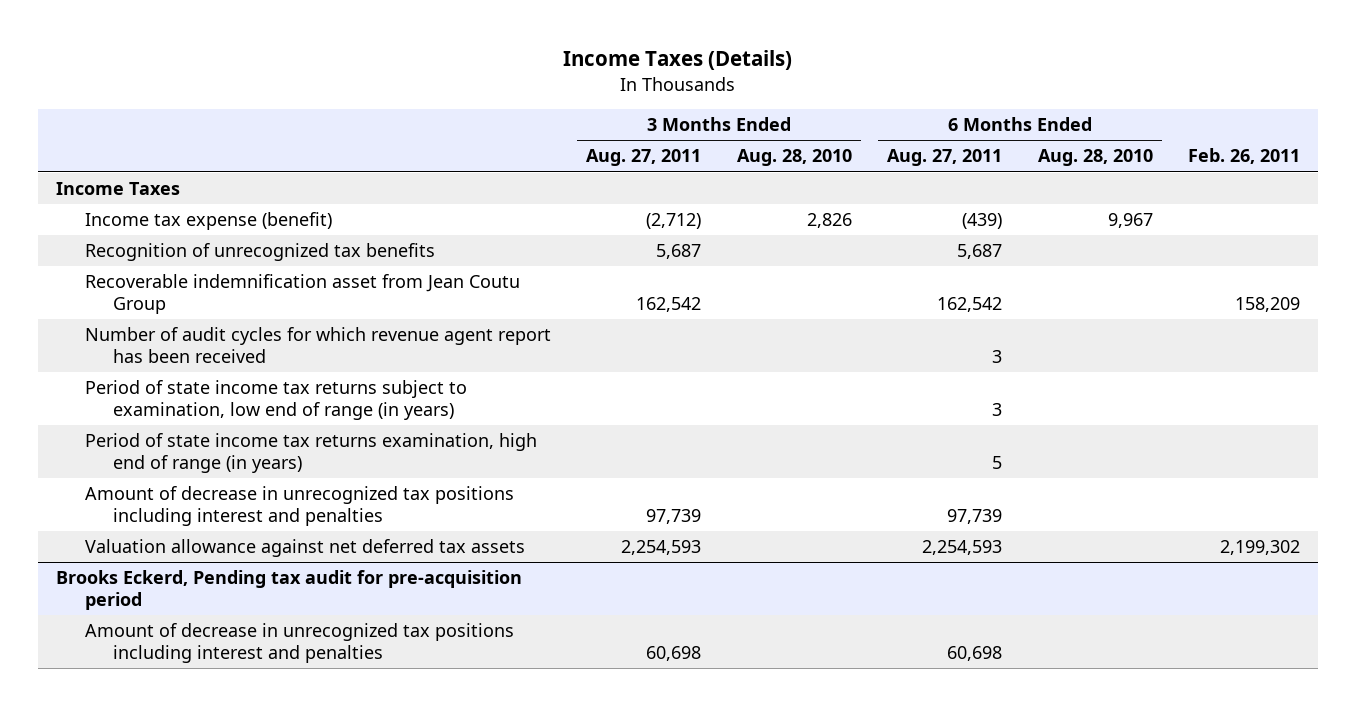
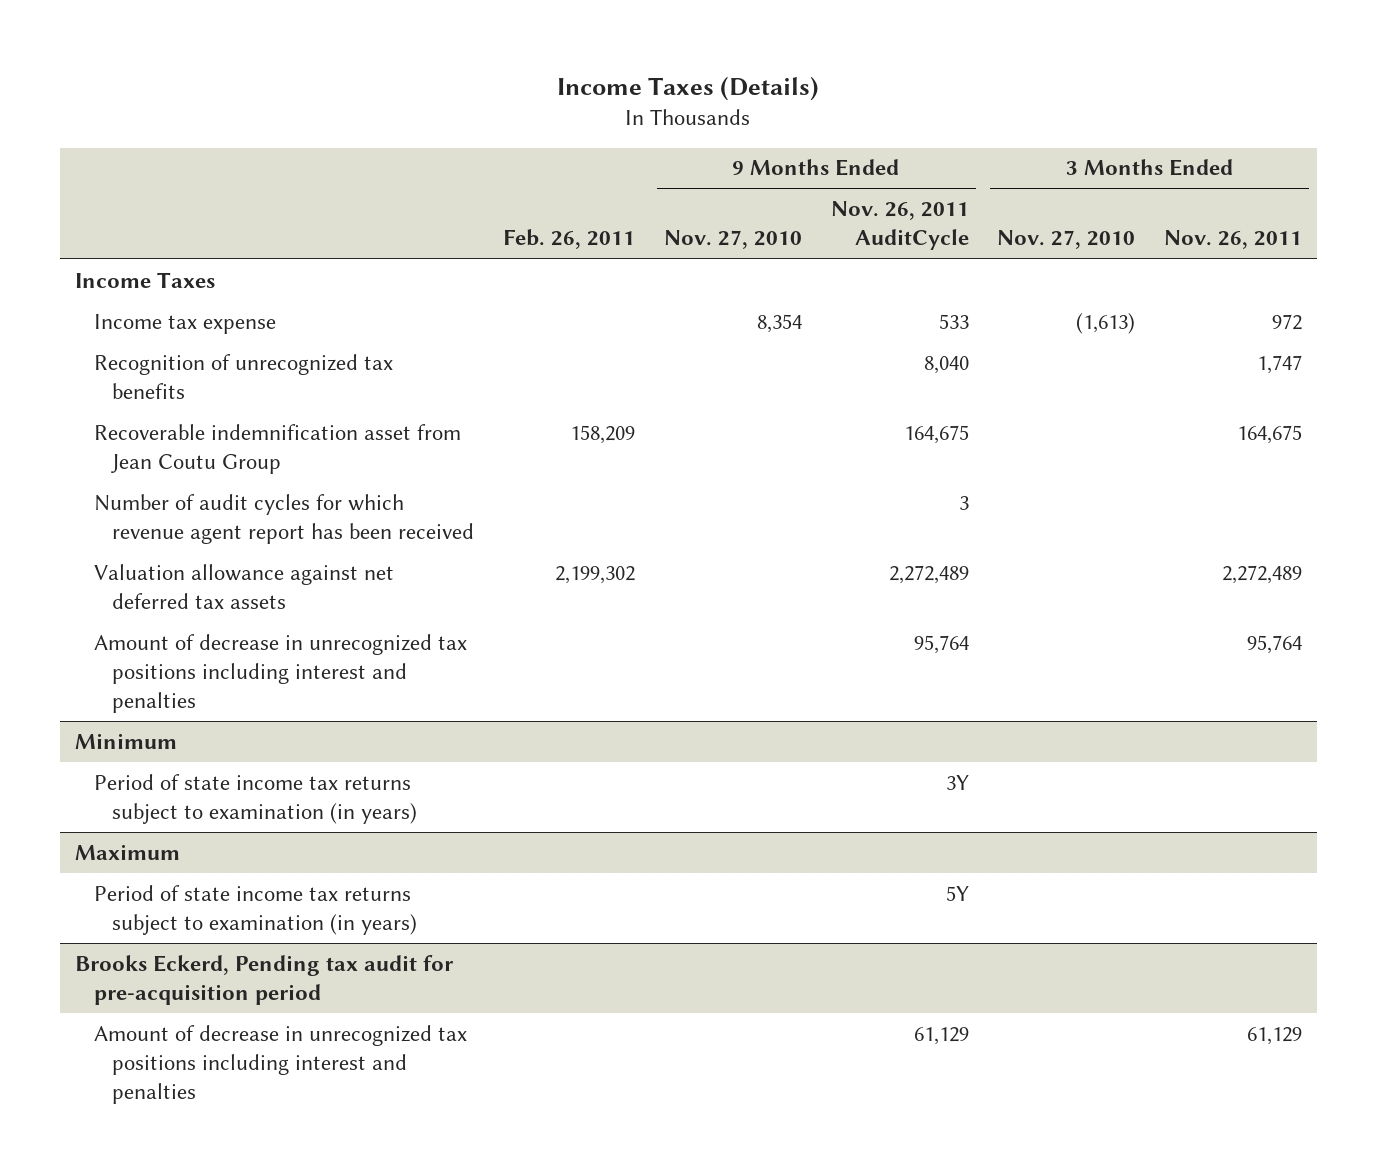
- | 3 Months Ended Aug. 27, 2011 | 3 Months Ended Aug. 28, 2010 | 6 Months Ended Aug. 27, 2011 | 6 Months Ended Aug. 28, 2010 | Feb. 26, 2011
+ | Feb. 26, 2011 | 9 Months Ended Nov. 27, 2010 | 9 Months Ended Nov. 26, 2011 AuditCycle | 3 Months Ended Nov. 27, 2010 | 3 Months Ended Nov. 26, 2011
- Income tax expense (benefit) | (2,712) | 2,826 | (439) | 9,967 |
+ Income tax expense | | 8,354 | 533 | (1,613) | 972
- Period of state income tax returns subject to examination, low end of range (in years) | | | 3 | |
- Period of state income tax returns examination, high end of range (in years) | | | 5 | |
moved down: Amount of decrease in unrecognized tax positions including interest and penalties | | | 95,764 | | 95,764
+ Minimum
+ Period of state income tax returns subject to examination (in years) | | | 3Y | |
+ Maximum
+ Period of state income tax returns subject to examination (in years) | | | 5Y | |

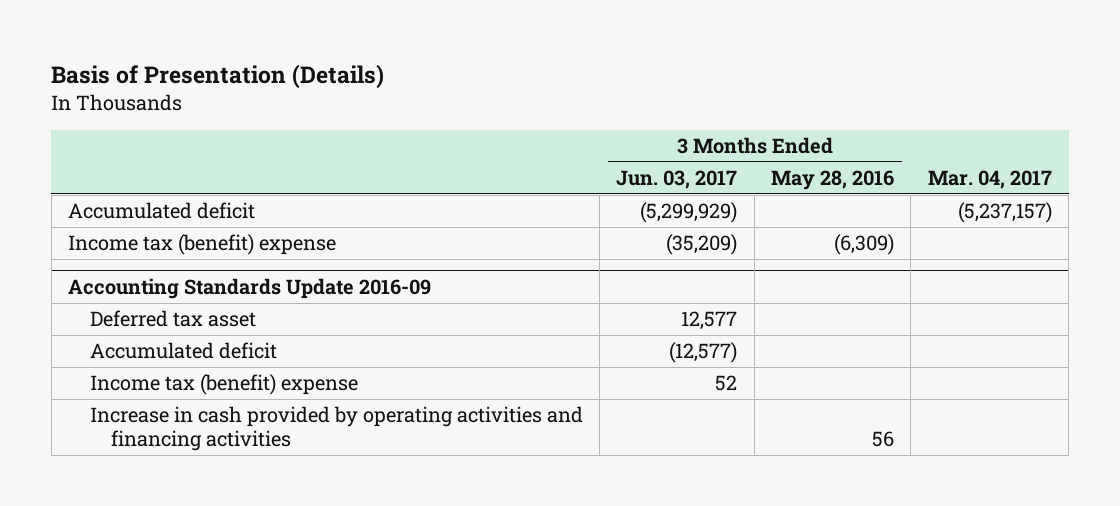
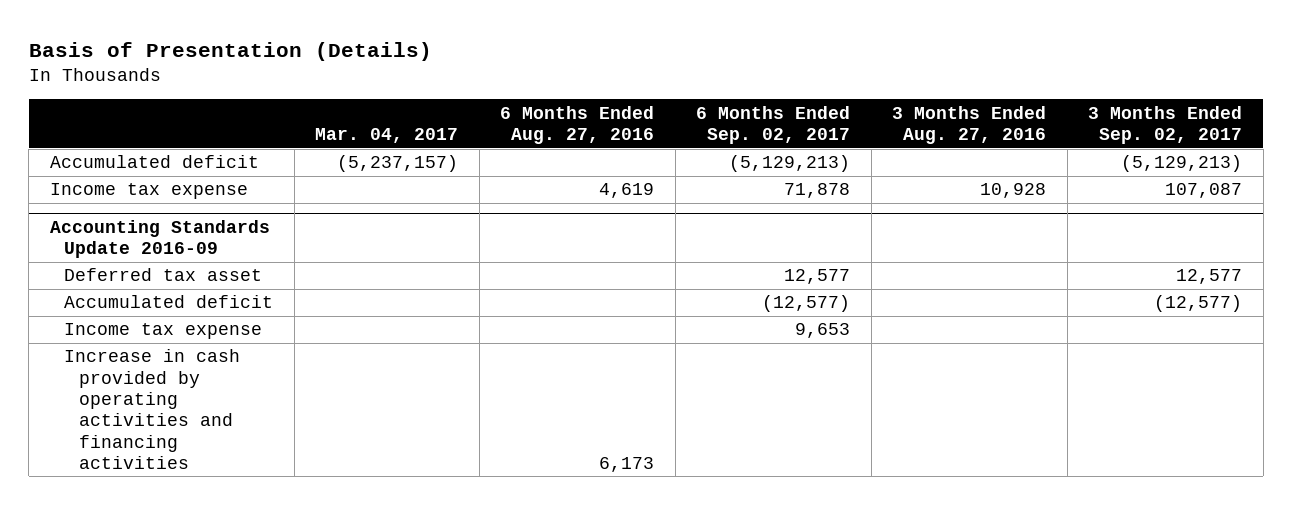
- | 3 Months Ended Jun. 03, 2017 | 3 Months Ended May 28, 2016 | Mar. 04, 2017
+ | Mar. 04, 2017 | 6 Months Ended Aug. 27, 2016 | 6 Months Ended Sep. 02, 2017 | 3 Months Ended Aug. 27, 2016 | 3 Months Ended Sep. 02, 2017
- Income tax (benefit) expense | (35,209) | (6,309) |
+ Income tax expense | | 4,619 | 71,878 | 10,928 | 107,087
@ Accounting Standards Update 2016-09
- Income tax (benefit) expense | 52 | |
+ Income tax expense | | | 9,653 | |

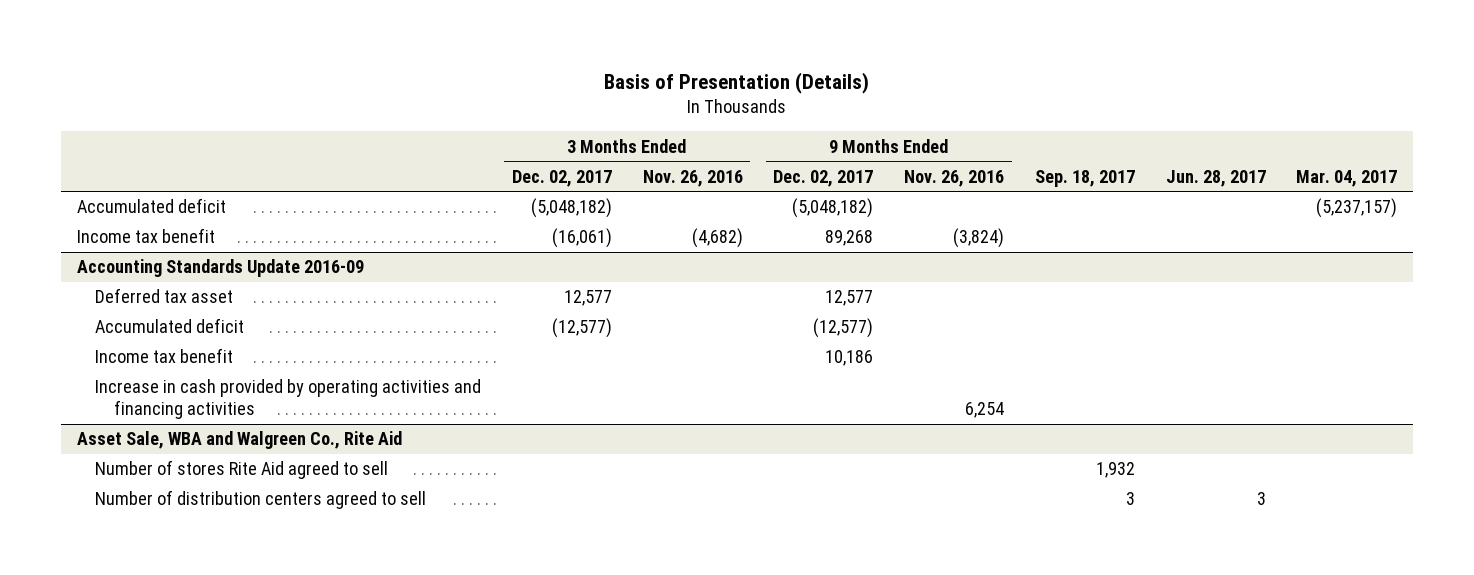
- | Mar. 04, 2017 | 6 Months Ended Aug. 27, 2016 | 6 Months Ended Sep. 02, 2017 | 3 Months Ended Aug. 27, 2016 | 3 Months Ended Sep. 02, 2017
+ | 3 Months Ended Dec. 02, 2017 | 3 Months Ended Nov. 26, 2016 | 9 Months Ended Dec. 02, 2017 | 9 Months Ended Nov. 26, 2016 | Sep. 18, 2017 | Jun. 28, 2017 | Mar. 04, 2017
- Income tax expense | | 4,619 | 71,878 | 10,928 | 107,087
+ Income tax benefit | (16,061) | (4,682) | 89,268 | (3,824) | | |
@ Accounting Standards Update 2016-09
- Income tax expense | | | 9,653 | |
+ Income tax benefit | | | 10,186 | | | |
+ Asset Sale, WBA and Walgreen Co., Rite Aid
+ Number of stores Rite Aid agreed to sell | | | | | 1,932 | |
+ Number of distribution centers agreed to sell | | | | | 3 | 3 |

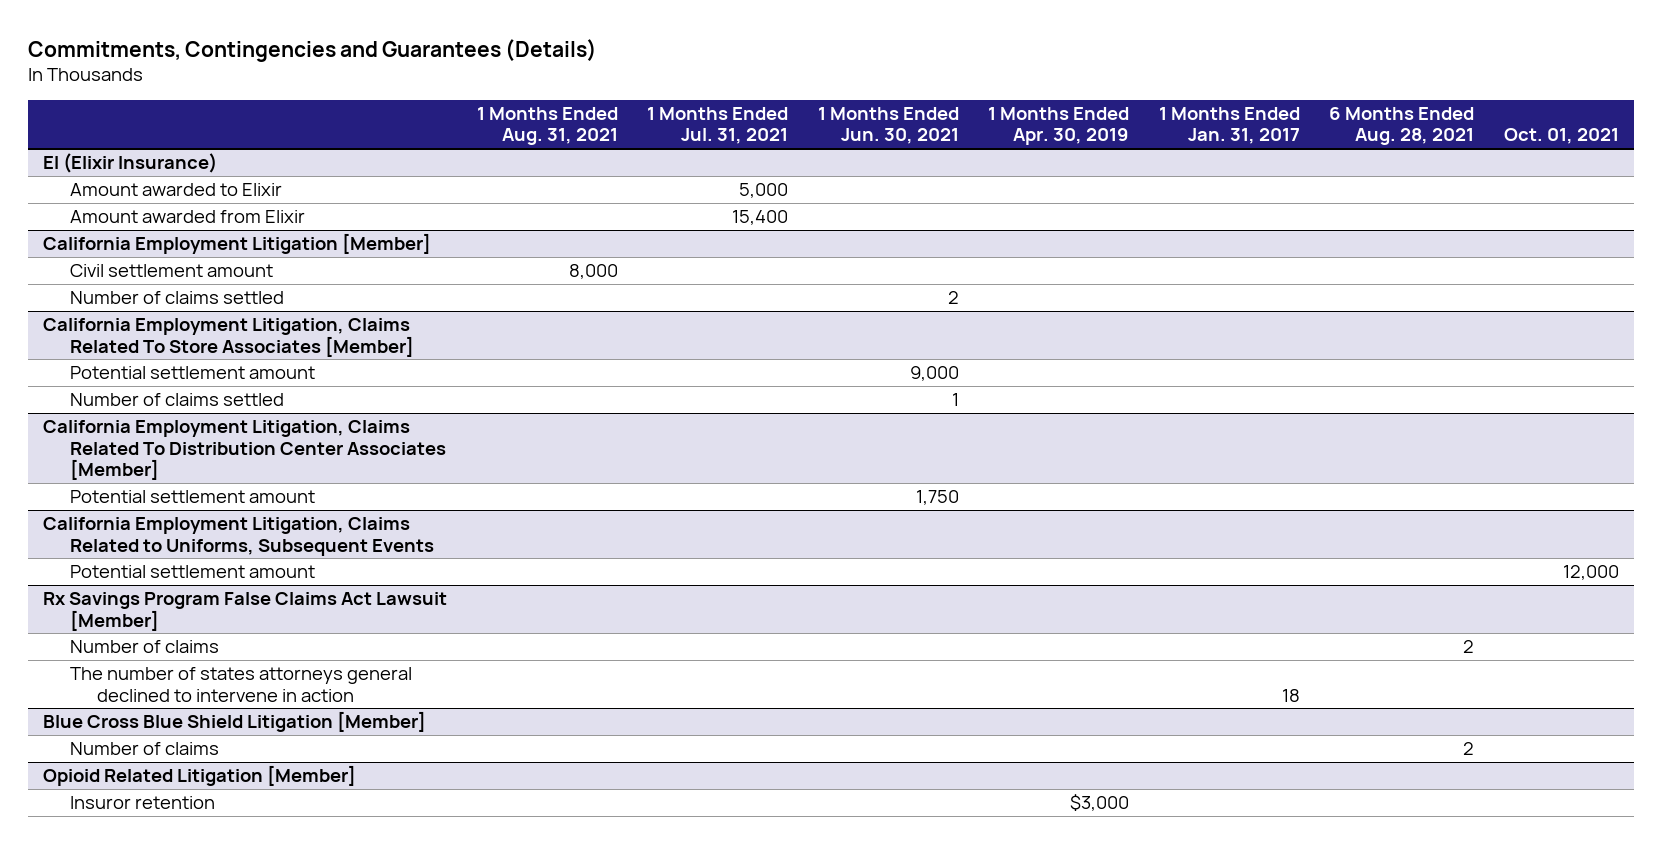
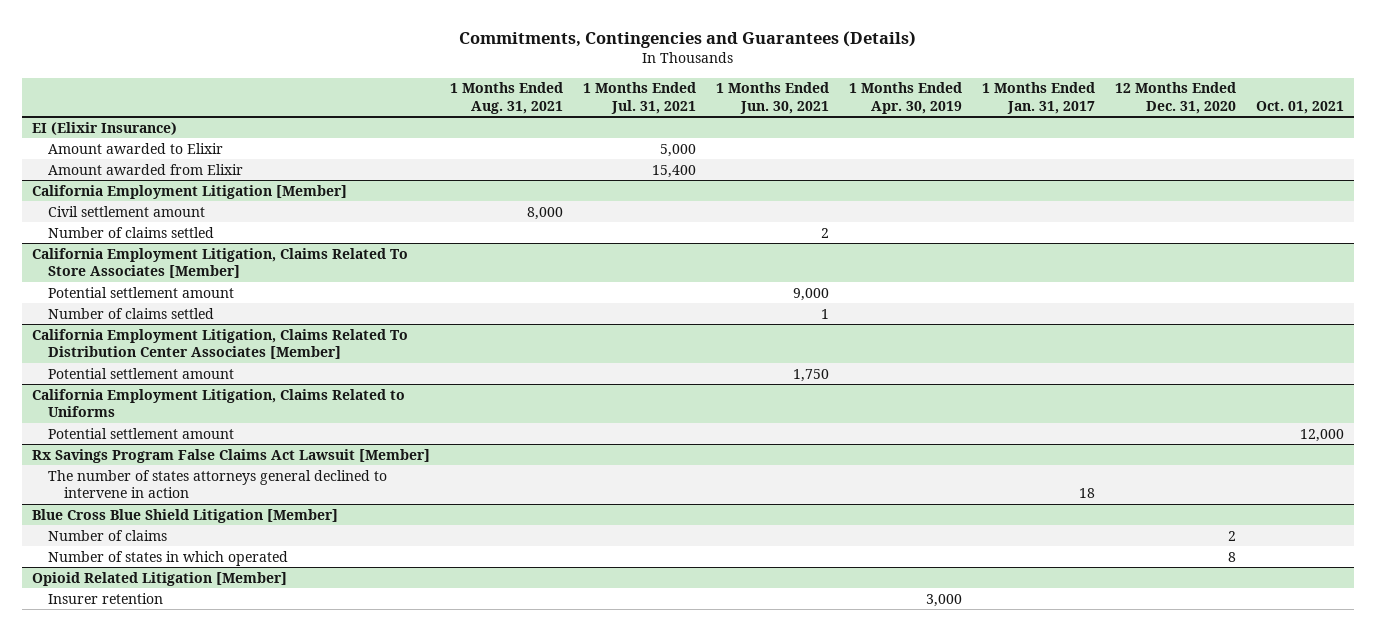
- | 1 Months Ended Aug. 31, 2021 | 1 Months Ended Jul. 31, 2021 | 1 Months Ended Jun. 30, 2021 | 1 Months Ended Apr. 30, 2019 | 1 Months Ended Jan. 31, 2017 | 6 Months Ended Aug. 28, 2021 | Oct. 01, 2021
+ | 1 Months Ended Aug. 31, 2021 | 1 Months Ended Jul. 31, 2021 | 1 Months Ended Jun. 30, 2021 | 1 Months Ended Apr. 30, 2019 | 1 Months Ended Jan. 31, 2017 | 12 Months Ended Dec. 31, 2020 | Oct. 01, 2021
- California Employment Litigation, Claims Related to Uniforms, Subsequent Events
+ California Employment Litigation, Claims Related to Uniforms
@ Rx Savings Program False Claims Act Lawsuit [Member]
- Number of claims | | | | | | 2 |
@ Blue Cross Blue Shield Litigation [Member]
+ Number of states in which operated | | | | | | 8 |
@ Opioid Related Litigation [Member]
- Insuror retention | | | | $3,000 | | |
+ Insurer retention | | | | 3,000 | | |

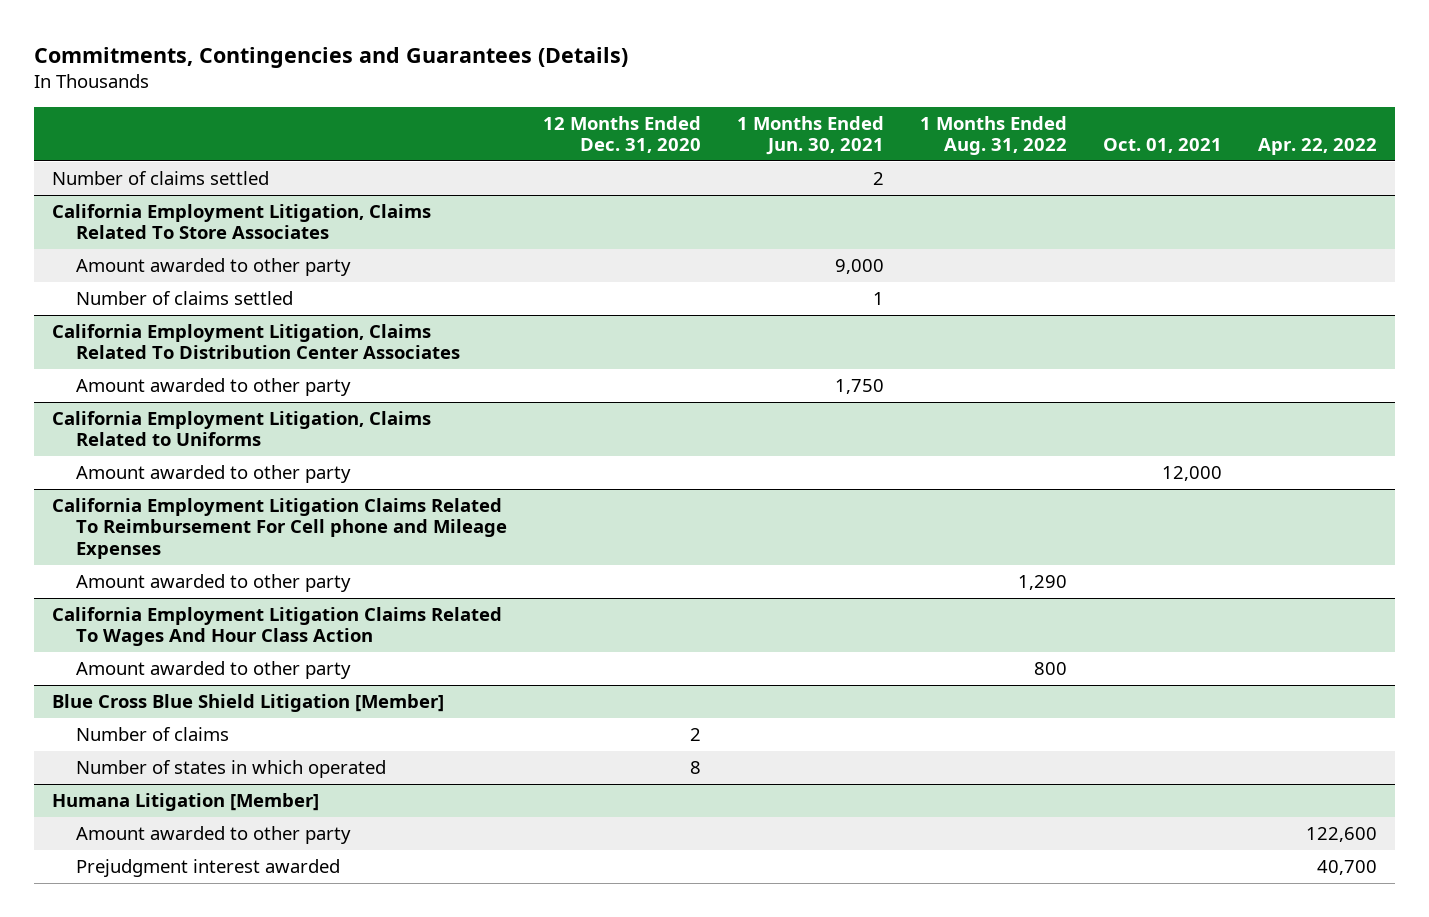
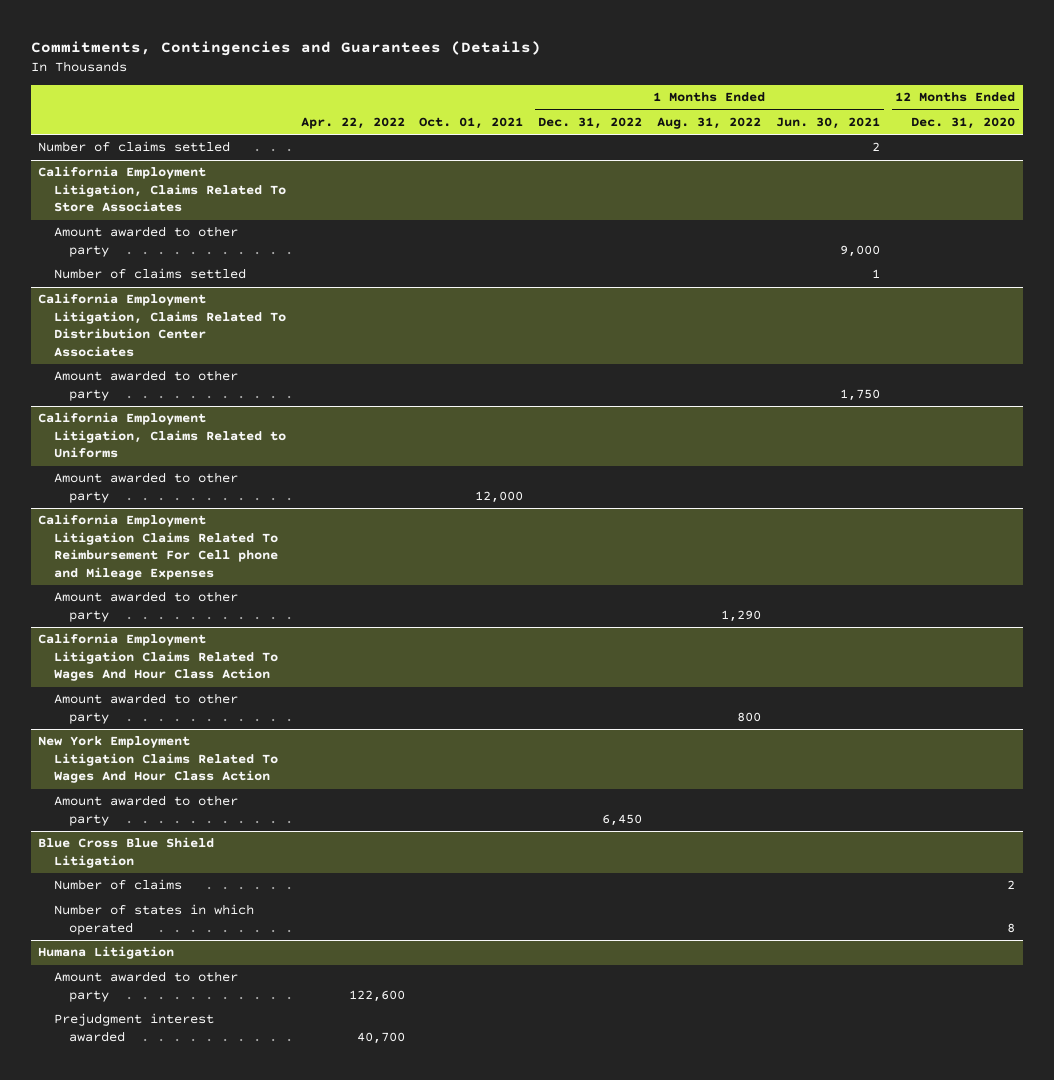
- | 12 Months Ended Dec. 31, 2020 | 1 Months Ended Jun. 30, 2021 | 1 Months Ended Aug. 31, 2022 | Oct. 01, 2021 | Apr. 22, 2022
+ | Apr. 22, 2022 | Oct. 01, 2021 | 1 Months Ended Dec. 31, 2022 | 1 Months Ended Aug. 31, 2022 | 1 Months Ended Jun. 30, 2021 | 12 Months Ended Dec. 31, 2020
- Blue Cross Blue Shield Litigation [Member]
+ New York Employment Litigation Claims Related To Wages And Hour Class Action
+ Amount awarded to other party | | | 6,450 | | |
+ Blue Cross Blue Shield Litigation
- Humana Litigation [Member]
+ Humana Litigation

